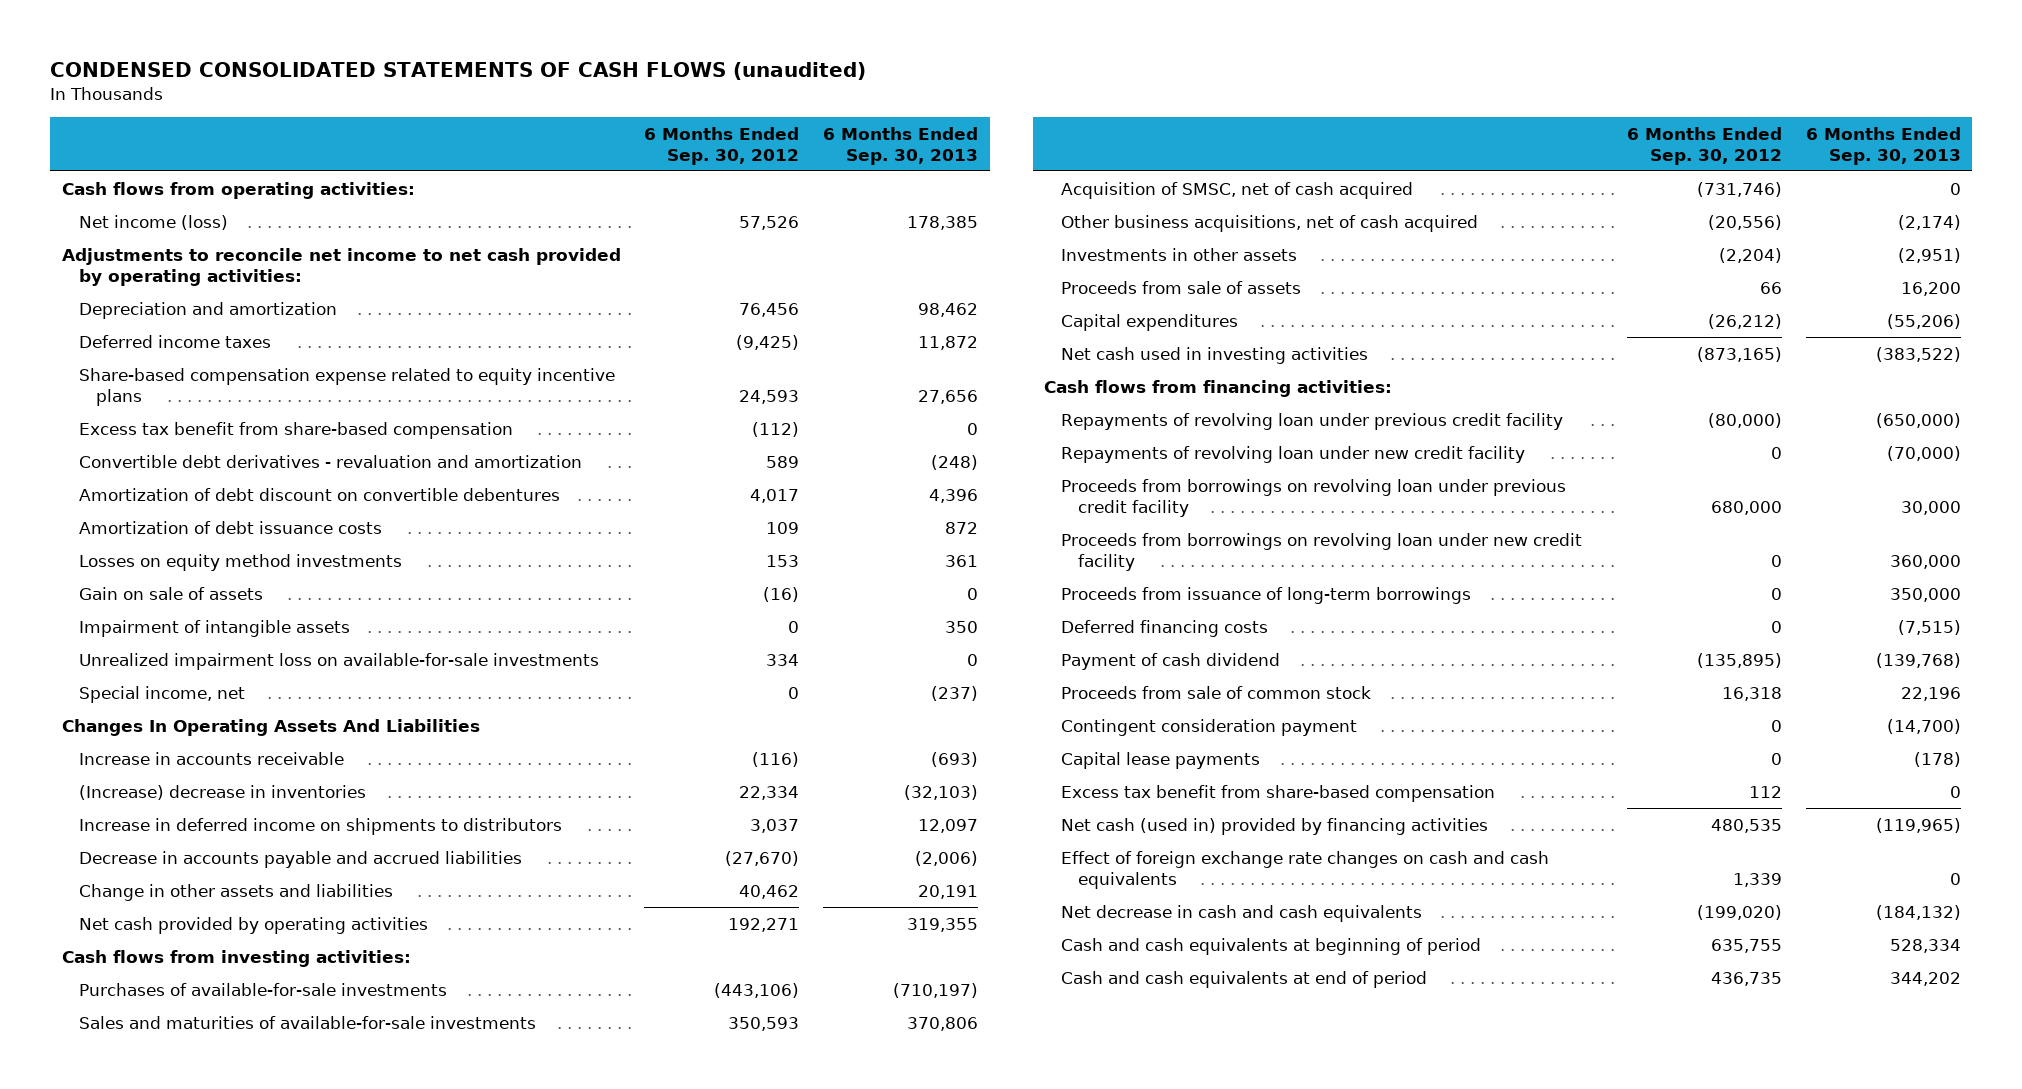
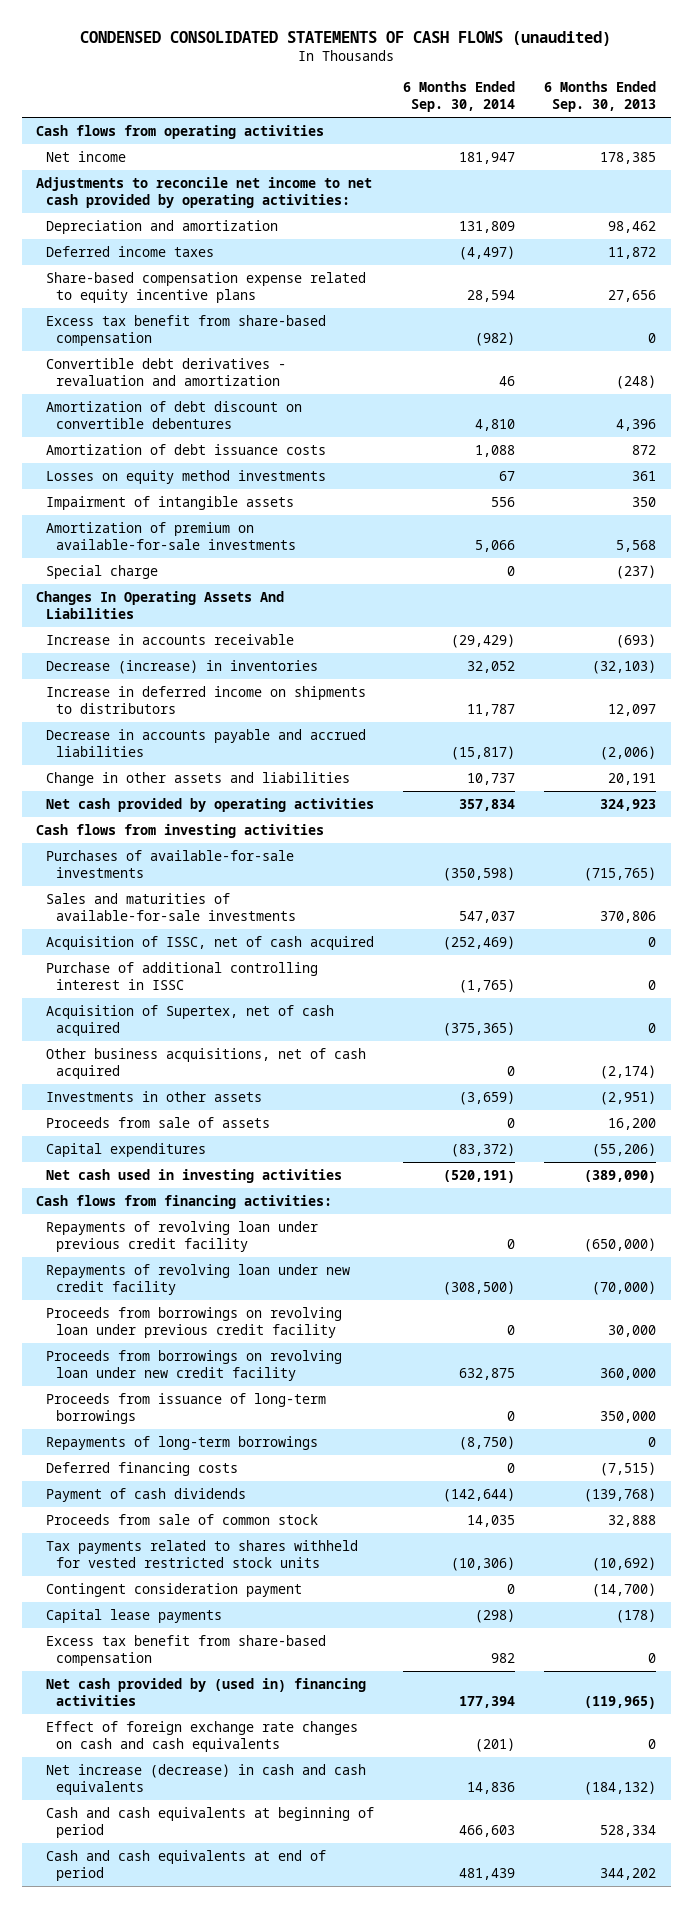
- | 6 Months Ended Sep. 30, 2012 | 6 Months Ended Sep. 30, 2013
+ | 6 Months Ended Sep. 30, 2014 | 6 Months Ended Sep. 30, 2013
- Cash flows from operating activities:
- Net income (loss) | 57,526 | 178,385
+ Cash flows from operating activities
+ Net income | 181,947 | 178,385
- Gain on sale of assets | (16) | 0
- Unrealized impairment loss on available-for-sale investments | 334 | 0
- Special income, net | 0 | (237)
+ Amortization of premium on available-for-sale investments | 5,066 | 5,568
+ Special charge | 0 | (237)
- (Increase) decrease in inventories | 22,334 | (32,103)
+ Decrease (increase) in inventories | 32,052 | (32,103)
- Net cash provided by operating activities | 192,271 | 319,355
- Cash flows from investing activities:
- Purchases of available-for-sale investments | (443,106) | (710,197)
+ Net cash provided by operating activities | 357,834 | 324,923
+ Cash flows from investing activities
+ Purchases of available-for-sale investments | (350,598) | (715,765)
- Acquisition of SMSC, net of cash acquired | (731,746) | 0
+ Acquisition of ISSC, net of cash acquired | (252,469) | 0
+ Purchase of additional controlling interest in ISSC | (1,765) | 0
+ Acquisition of Supertex, net of cash acquired | (375,365) | 0
- Net cash used in investing activities | (873,165) | (383,522)
+ Net cash used in investing activities | (520,191) | (389,090)
+ Repayments of long-term borrowings | (8,750) | 0
- Payment of cash dividend | (135,895) | (139,768)
- Proceeds from sale of common stock | 16,318 | 22,196
+ Payment of cash dividends | (142,644) | (139,768)
+ Proceeds from sale of common stock | 14,035 | 32,888
+ Tax payments related to shares withheld for vested restricted stock units | (10,306) | (10,692)
- Net cash (used in) provided by financing activities | 480,535 | (119,965)
+ Net cash provided by (used in) financing activities | 177,394 | (119,965)
- Net decrease in cash and cash equivalents | (199,020) | (184,132)
+ Net increase (decrease) in cash and cash equivalents | 14,836 | (184,132)

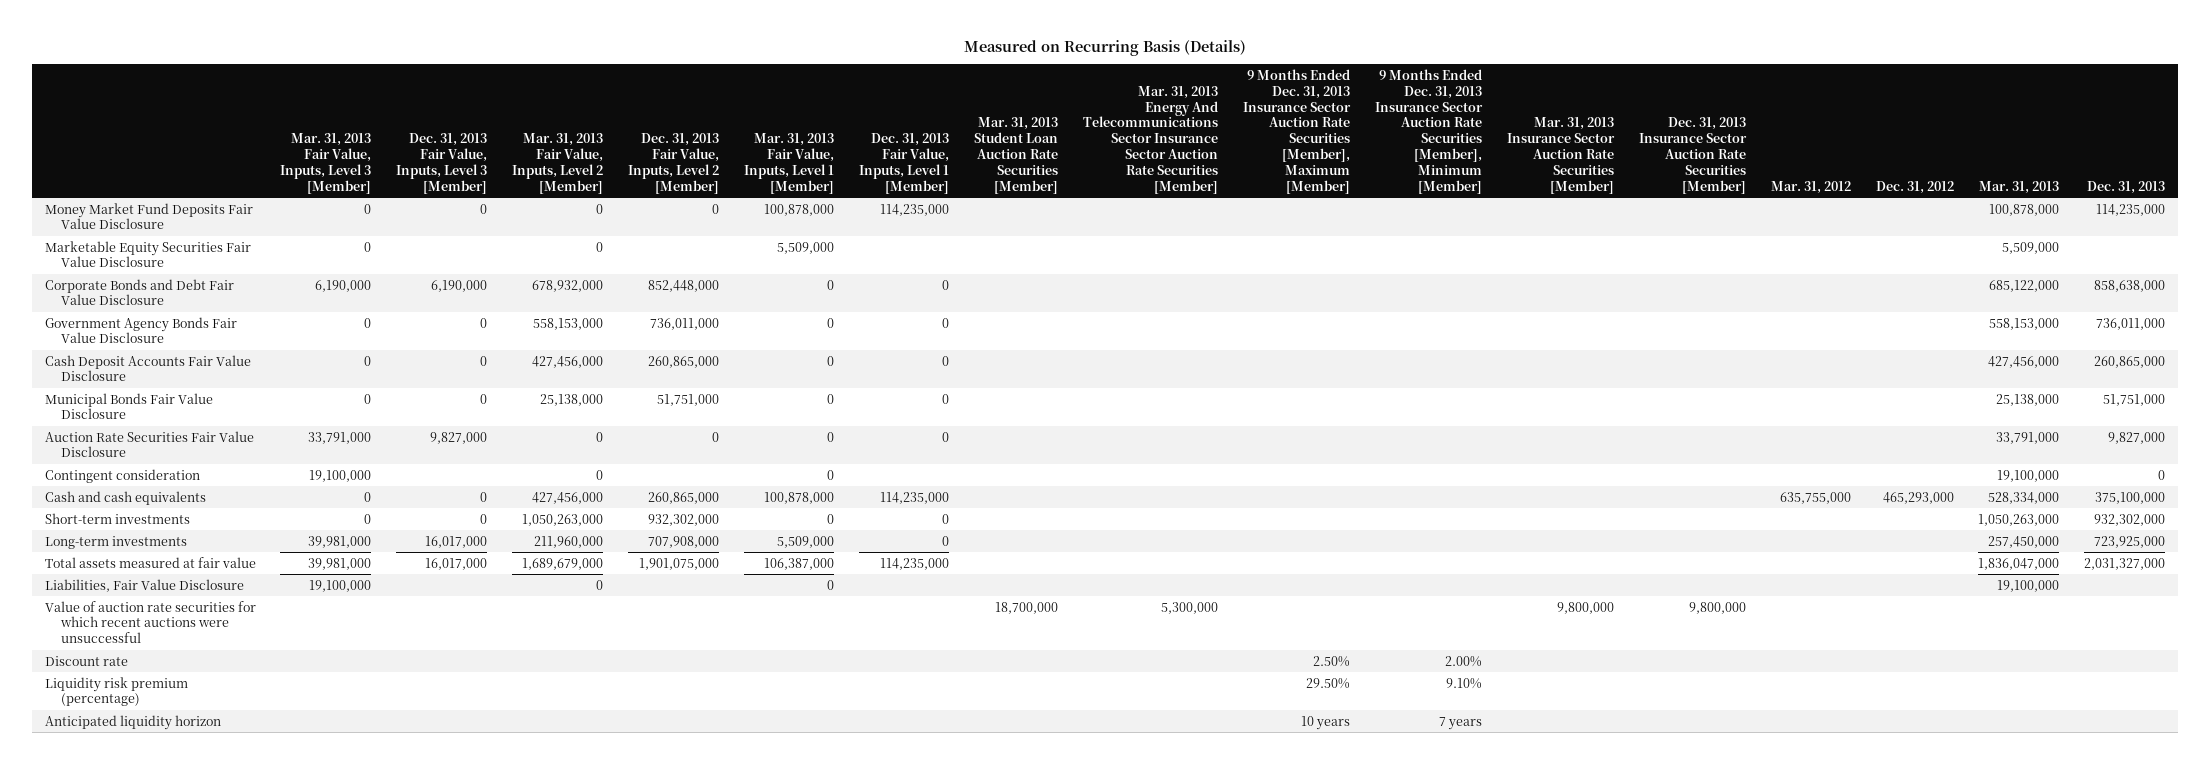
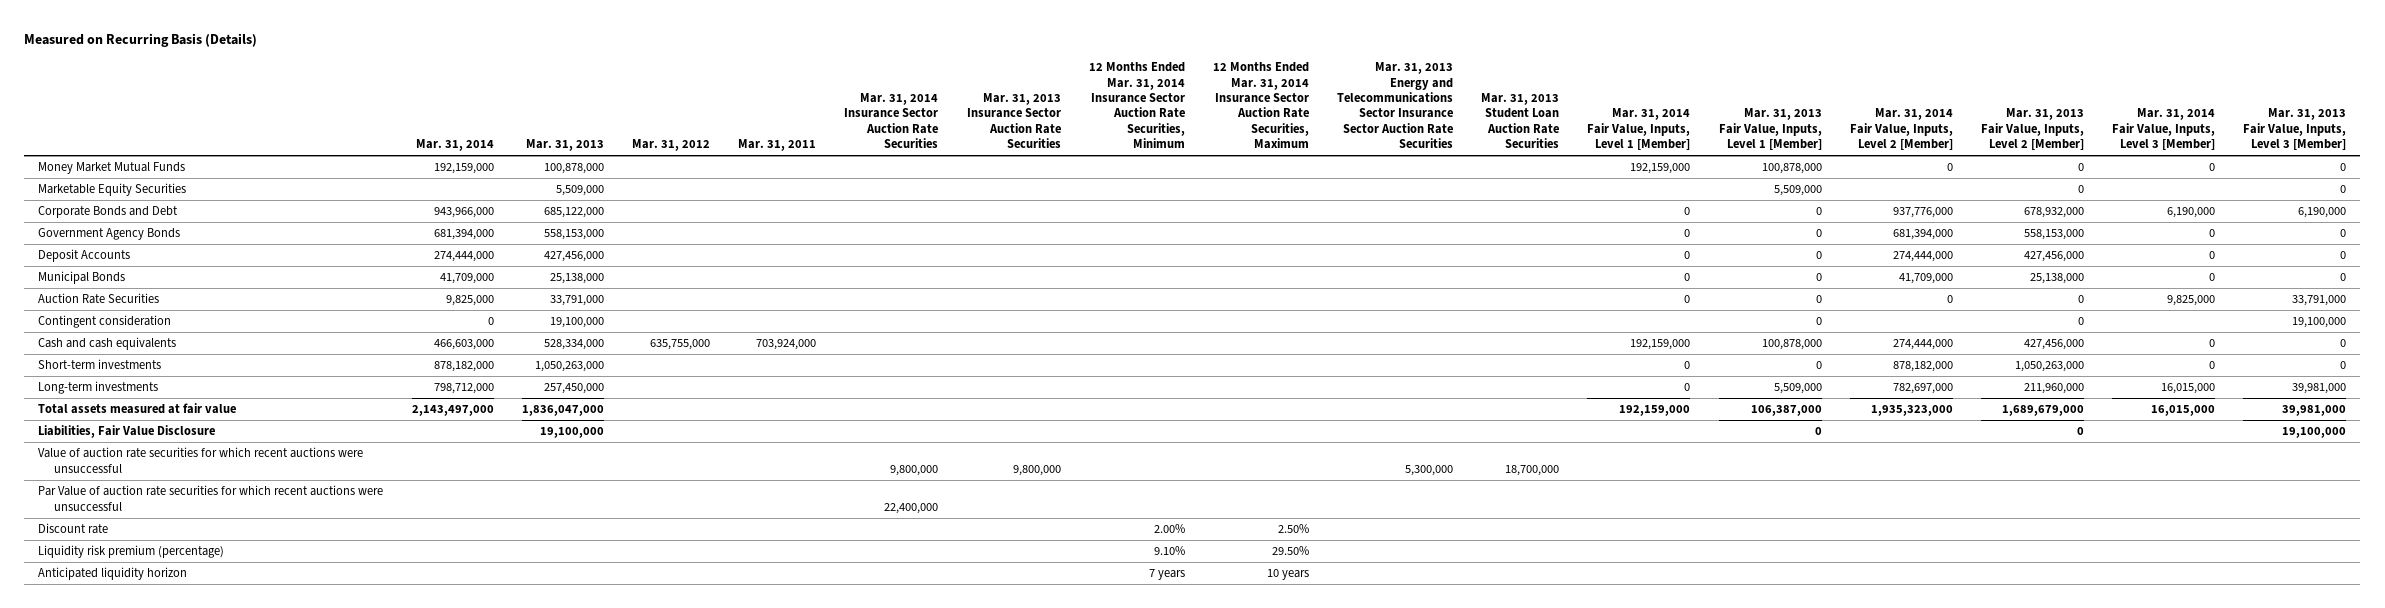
- | Mar. 31, 2013 Fair Value, Inputs, Level 3 [Member] | Dec. 31, 2013 Fair Value, Inputs, Level 3 [Member] | Mar. 31, 2013 Fair Value, Inputs, Level 2 [Member] | Dec. 31, 2013 Fair Value, Inputs, Level 2 [Member] | Mar. 31, 2013 Fair Value, Inputs, Level 1 [Member] | Dec. 31, 2013 Fair Value, Inputs, Level 1 [Member] | Mar. 31, 2013 Student Loan Auction Rate Securities [Member] | Mar. 31, 2013 Energy And Telecommunications Sector Insurance Sector Auction Rate Securities [Member] | 9 Months Ended Dec. 31, 2013 Insurance Sector Auction Rate Securities [Member], Maximum [Member] | 9 Months Ended Dec. 31, 2013 Insurance Sector Auction Rate Securities [Member], Minimum [Member] | Mar. 31, 2013 Insurance Sector Auction Rate Securities [Member] | Dec. 31, 2013 Insurance Sector Auction Rate Securities [Member] | Mar. 31, 2012 | Dec. 31, 2012 | Mar. 31, 2013 | Dec. 31, 2013
+ | Mar. 31, 2014 | Mar. 31, 2013 | Mar. 31, 2012 | Mar. 31, 2011 | Mar. 31, 2014 Insurance Sector Auction Rate Securities | Mar. 31, 2013 Insurance Sector Auction Rate Securities | 12 Months Ended Mar. 31, 2014 Insurance Sector Auction Rate Securities, Minimum | 12 Months Ended Mar. 31, 2014 Insurance Sector Auction Rate Securities, Maximum | Mar. 31, 2013 Energy and Telecommunications Sector Insurance Sector Auction Rate Securities | Mar. 31, 2013 Student Loan Auction Rate Securities | Mar. 31, 2014 Fair Value, Inputs, Level 1 [Member] | Mar. 31, 2013 Fair Value, Inputs, Level 1 [Member] | Mar. 31, 2014 Fair Value, Inputs, Level 2 [Member] | Mar. 31, 2013 Fair Value, Inputs, Level 2 [Member] | Mar. 31, 2014 Fair Value, Inputs, Level 3 [Member] | Mar. 31, 2013 Fair Value, Inputs, Level 3 [Member]
- Money Market Fund Deposits Fair Value Disclosure | 0 | 0 | 0 | 0 | 100,878,000 | 114,235,000 | | | | | | | | | 100,878,000 | 114,235,000
- Marketable Equity Securities Fair Value Disclosure | 0 | | 0 | | 5,509,000 | | | | | | | | | | 5,509,000 |
- Corporate Bonds and Debt Fair Value Disclosure | 6,190,000 | 6,190,000 | 678,932,000 | 852,448,000 | 0 | 0 | | | | | | | | | 685,122,000 | 858,638,000
- Government Agency Bonds Fair Value Disclosure | 0 | 0 | 558,153,000 | 736,011,000 | 0 | 0 | | | | | | | | | 558,153,000 | 736,011,000
- Cash Deposit Accounts Fair Value Disclosure | 0 | 0 | 427,456,000 | 260,865,000 | 0 | 0 | | | | | | | | | 427,456,000 | 260,865,000
- Municipal Bonds Fair Value Disclosure | 0 | 0 | 25,138,000 | 51,751,000 | 0 | 0 | | | | | | | | | 25,138,000 | 51,751,000
- Auction Rate Securities Fair Value Disclosure | 33,791,000 | 9,827,000 | 0 | 0 | 0 | 0 | | | | | | | | | 33,791,000 | 9,827,000
+ Money Market Mutual Funds | 192,159,000 | 100,878,000 | | | | | | | | | 192,159,000 | 100,878,000 | 0 | 0 | 0 | 0
+ Marketable Equity Securities | | 5,509,000 | | | | | | | | | | 5,509,000 | | 0 | | 0
+ Corporate Bonds and Debt | 943,966,000 | 685,122,000 | | | | | | | | | 0 | 0 | 937,776,000 | 678,932,000 | 6,190,000 | 6,190,000
+ Government Agency Bonds | 681,394,000 | 558,153,000 | | | | | | | | | 0 | 0 | 681,394,000 | 558,153,000 | 0 | 0
+ Deposit Accounts | 274,444,000 | 427,456,000 | | | | | | | | | 0 | 0 | 274,444,000 | 427,456,000 | 0 | 0
+ Municipal Bonds | 41,709,000 | 25,138,000 | | | | | | | | | 0 | 0 | 41,709,000 | 25,138,000 | 0 | 0
+ Auction Rate Securities | 9,825,000 | 33,791,000 | | | | | | | | | 0 | 0 | 0 | 0 | 9,825,000 | 33,791,000
+ Par Value of auction rate securities for which recent auctions were unsuccessful | | | | | 22,400,000 | | | | | | | | | | |

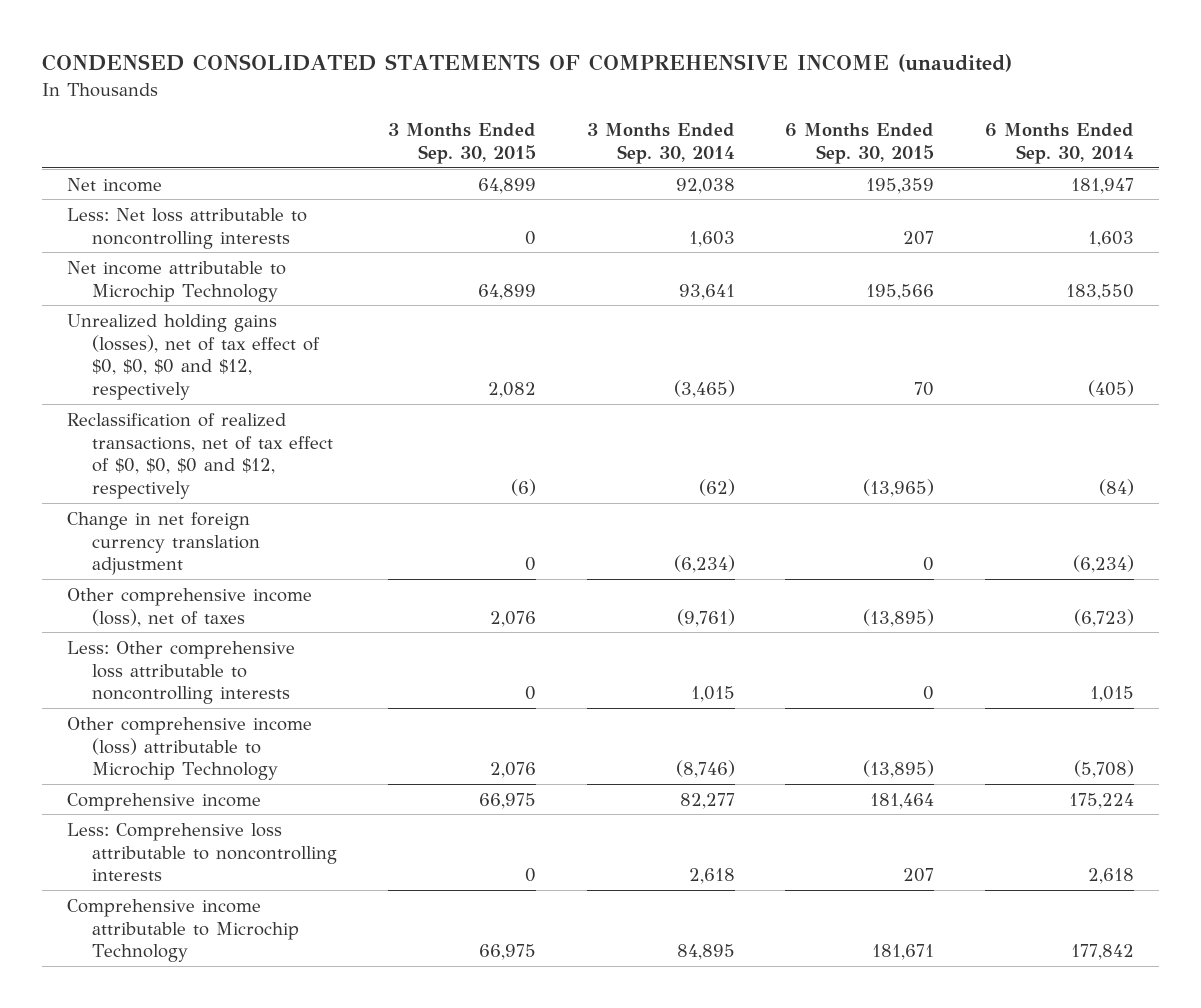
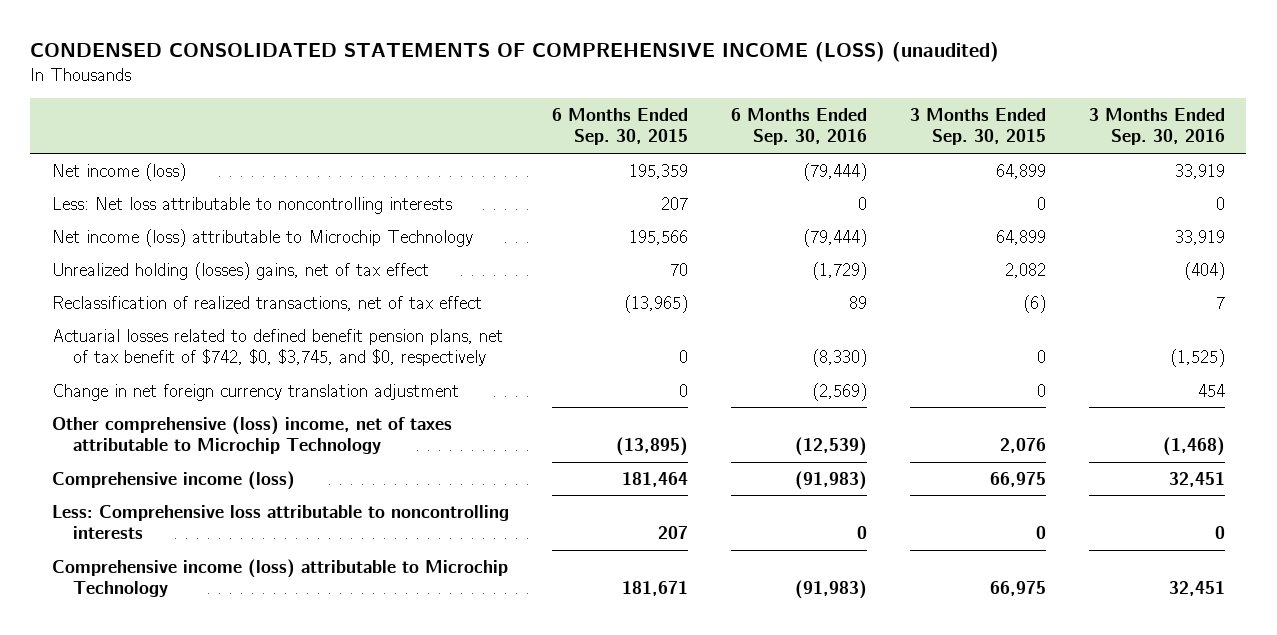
- CONDENSED CONSOLIDATED STATEMENTS OF COMPREHENSIVE INCOME (unaudited)
+ CONDENSED CONSOLIDATED STATEMENTS OF COMPREHENSIVE INCOME (LOSS) (unaudited)
- | 3 Months Ended Sep. 30, 2015 | 3 Months Ended Sep. 30, 2014 | 6 Months Ended Sep. 30, 2015 | 6 Months Ended Sep. 30, 2014
+ | 6 Months Ended Sep. 30, 2015 | 6 Months Ended Sep. 30, 2016 | 3 Months Ended Sep. 30, 2015 | 3 Months Ended Sep. 30, 2016
- Net income | 64,899 | 92,038 | 195,359 | 181,947
+ Net income (loss) | 195,359 | (79,444) | 64,899 | 33,919
- Net income attributable to Microchip Technology | 64,899 | 93,641 | 195,566 | 183,550
- Unrealized holding gains (losses), net of tax effect of $0, $0, $0 and $12, respectively | 2,082 | (3,465) | 70 | (405)
- Reclassification of realized transactions, net of tax effect of $0, $0, $0 and $12, respectively | (6) | (62) | (13,965) | (84)
+ Net income (loss) attributable to Microchip Technology | 195,566 | (79,444) | 64,899 | 33,919
+ Unrealized holding (losses) gains, net of tax effect | 70 | (1,729) | 2,082 | (404)
+ Reclassification of realized transactions, net of tax effect | (13,965) | 89 | (6) | 7
+ Actuarial losses related to defined benefit pension plans, net of tax benefit of $742, $0, $3,745, and $0, respectively | 0 | (8,330) | 0 | (1,525)
- Other comprehensive income (loss), net of taxes | 2,076 | (9,761) | (13,895) | (6,723)
- Less: Other comprehensive loss attributable to noncontrolling interests | 0 | 1,015 | 0 | 1,015
- Other comprehensive income (loss) attributable to Microchip Technology | 2,076 | (8,746) | (13,895) | (5,708)
- Comprehensive income | 66,975 | 82,277 | 181,464 | 175,224
+ Other comprehensive (loss) income, net of taxes attributable to Microchip Technology | (13,895) | (12,539) | 2,076 | (1,468)
+ Comprehensive income (loss) | 181,464 | (91,983) | 66,975 | 32,451
- Comprehensive income attributable to Microchip Technology | 66,975 | 84,895 | 181,671 | 177,842
+ Comprehensive income (loss) attributable to Microchip Technology | 181,671 | (91,983) | 66,975 | 32,451

